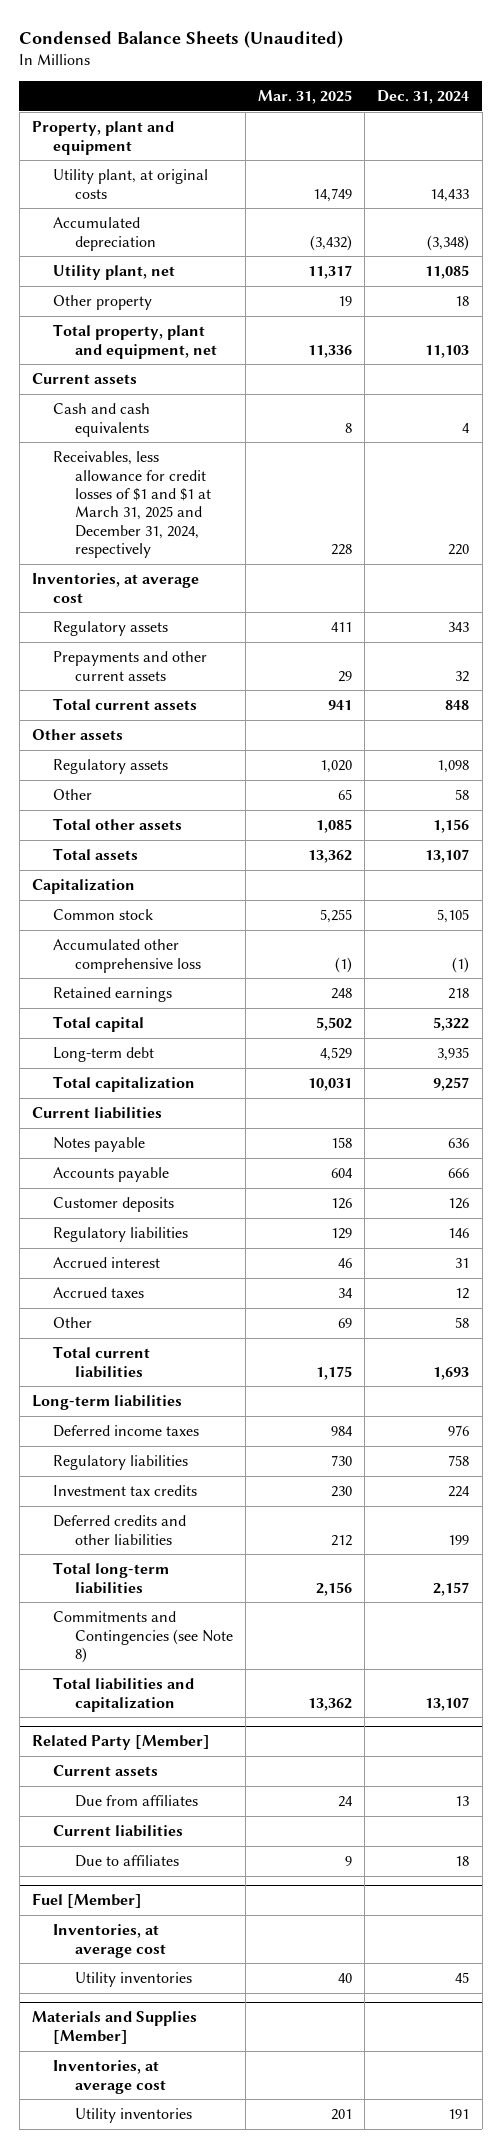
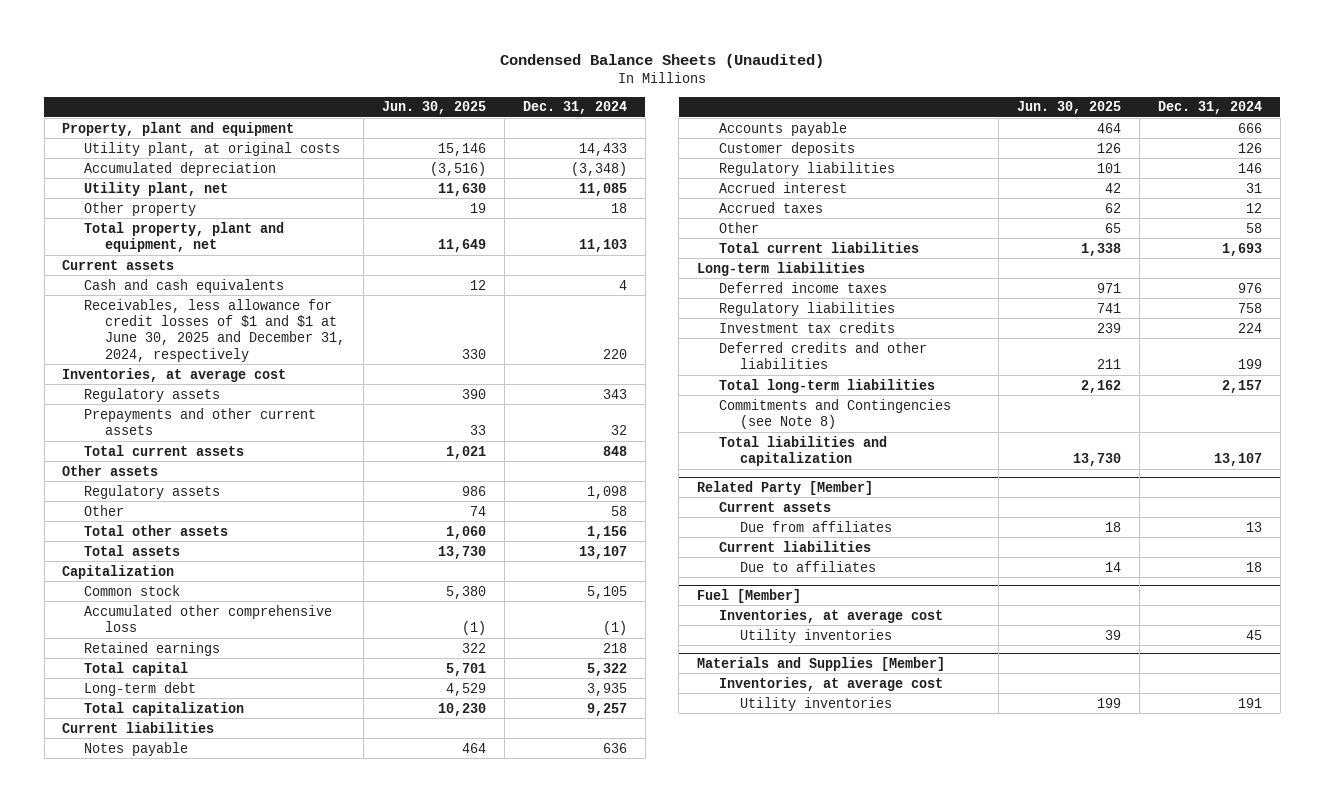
- | Mar. 31, 2025 | Dec. 31, 2024
+ | Jun. 30, 2025 | Dec. 31, 2024
- Receivables, less allowance for credit losses of $1 and $1 at March 31, 2025 and December 31, 2024, respectively | 228 | 220
+ Receivables, less allowance for credit losses of $1 and $1 at June 30, 2025 and December 31, 2024, respectively | 330 | 220

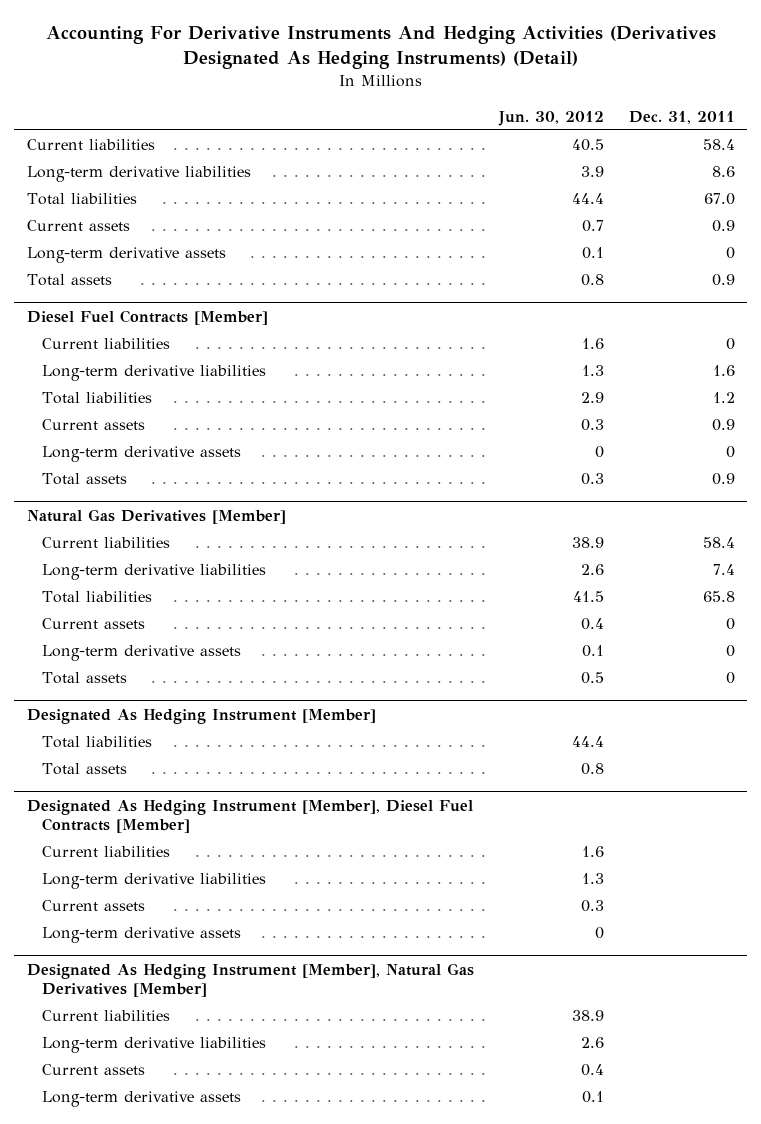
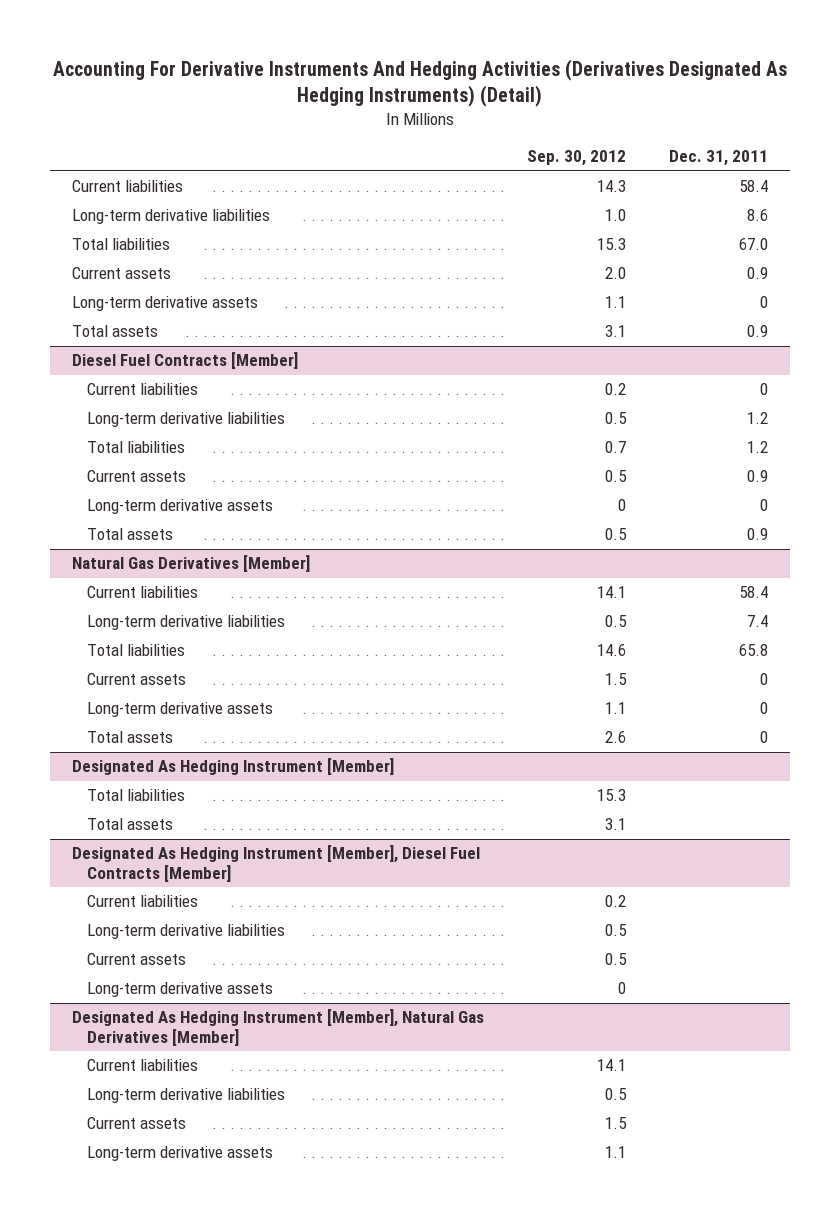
- | Jun. 30, 2012 | Dec. 31, 2011
+ | Sep. 30, 2012 | Dec. 31, 2011
@ Diesel Fuel Contracts [Member]
- Long-term derivative liabilities | 1.3 | 1.6
+ Long-term derivative liabilities | 0.5 | 1.2

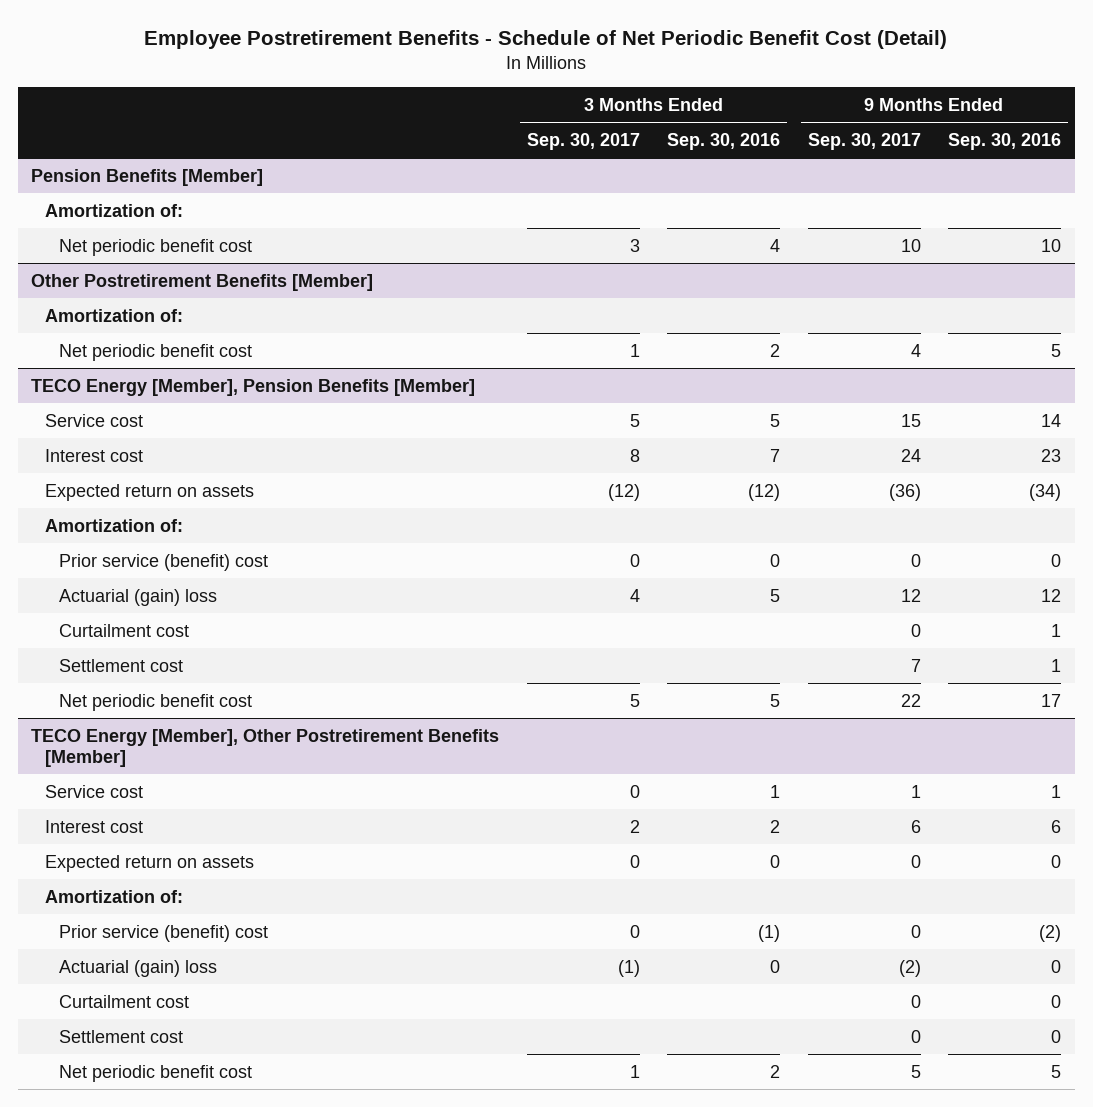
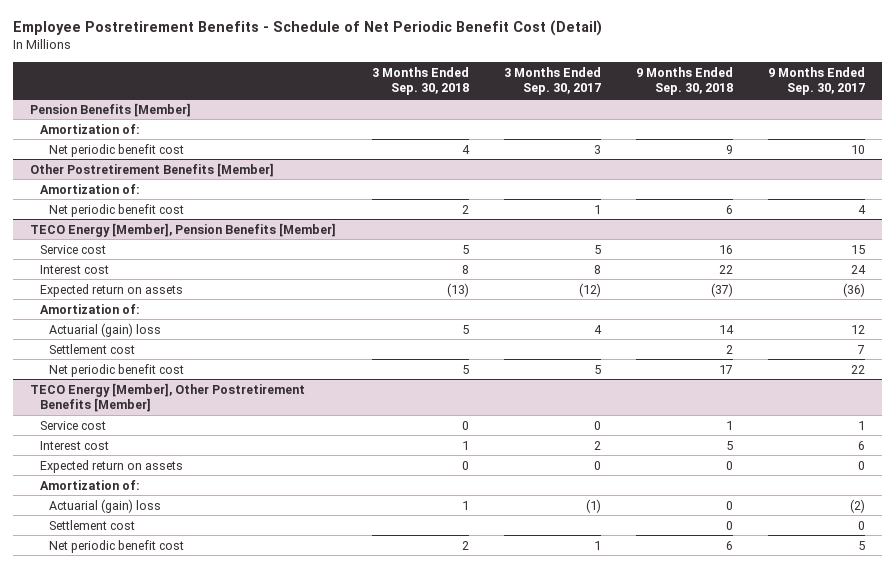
- | 3 Months Ended Sep. 30, 2017 | 3 Months Ended Sep. 30, 2016 | 9 Months Ended Sep. 30, 2017 | 9 Months Ended Sep. 30, 2016
+ | 3 Months Ended Sep. 30, 2018 | 3 Months Ended Sep. 30, 2017 | 9 Months Ended Sep. 30, 2018 | 9 Months Ended Sep. 30, 2017
@ TECO Energy [Member], Pension Benefits [Member]
- Prior service (benefit) cost | 0 | 0 | 0 | 0
- Curtailment cost | | | 0 | 1
@ TECO Energy [Member], Other Postretirement Benefits [Member]
- Prior service (benefit) cost | 0 | (1) | 0 | (2)
- Curtailment cost | | | 0 | 0

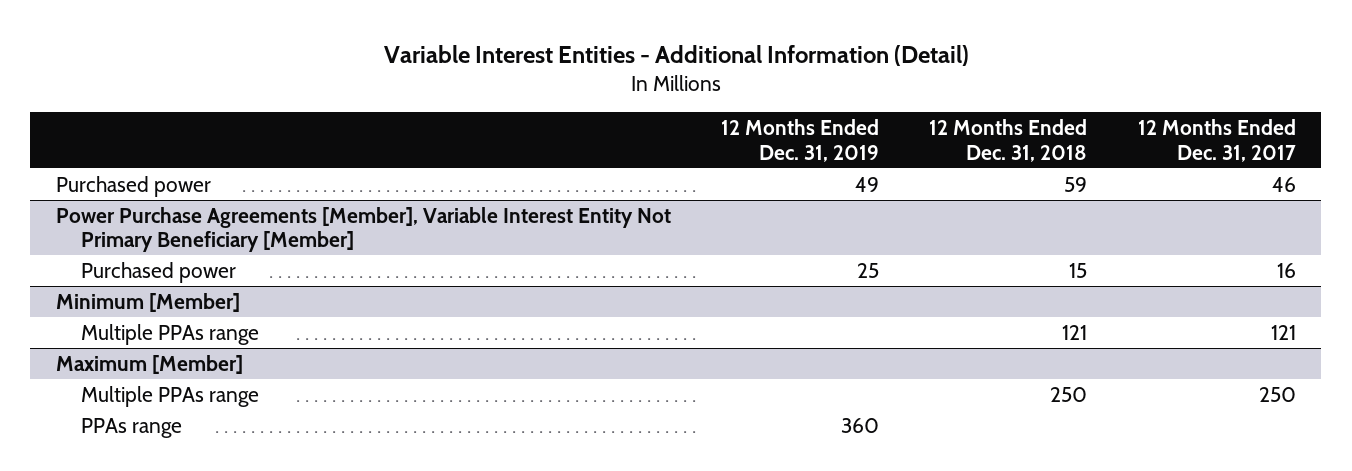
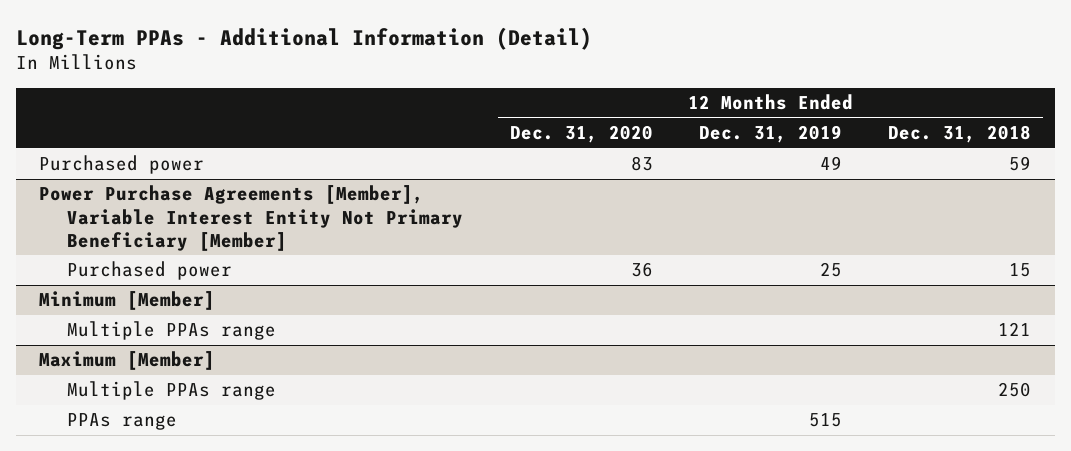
- Variable Interest Entities - Additional Information (Detail)
+ Long-Term PPAs - Additional Information (Detail)
- | 12 Months Ended Dec. 31, 2019 | 12 Months Ended Dec. 31, 2018 | 12 Months Ended Dec. 31, 2017
+ | 12 Months Ended Dec. 31, 2020 | 12 Months Ended Dec. 31, 2019 | 12 Months Ended Dec. 31, 2018
@ Maximum [Member]
- PPAs range | 360 | |
+ PPAs range | | 515 |

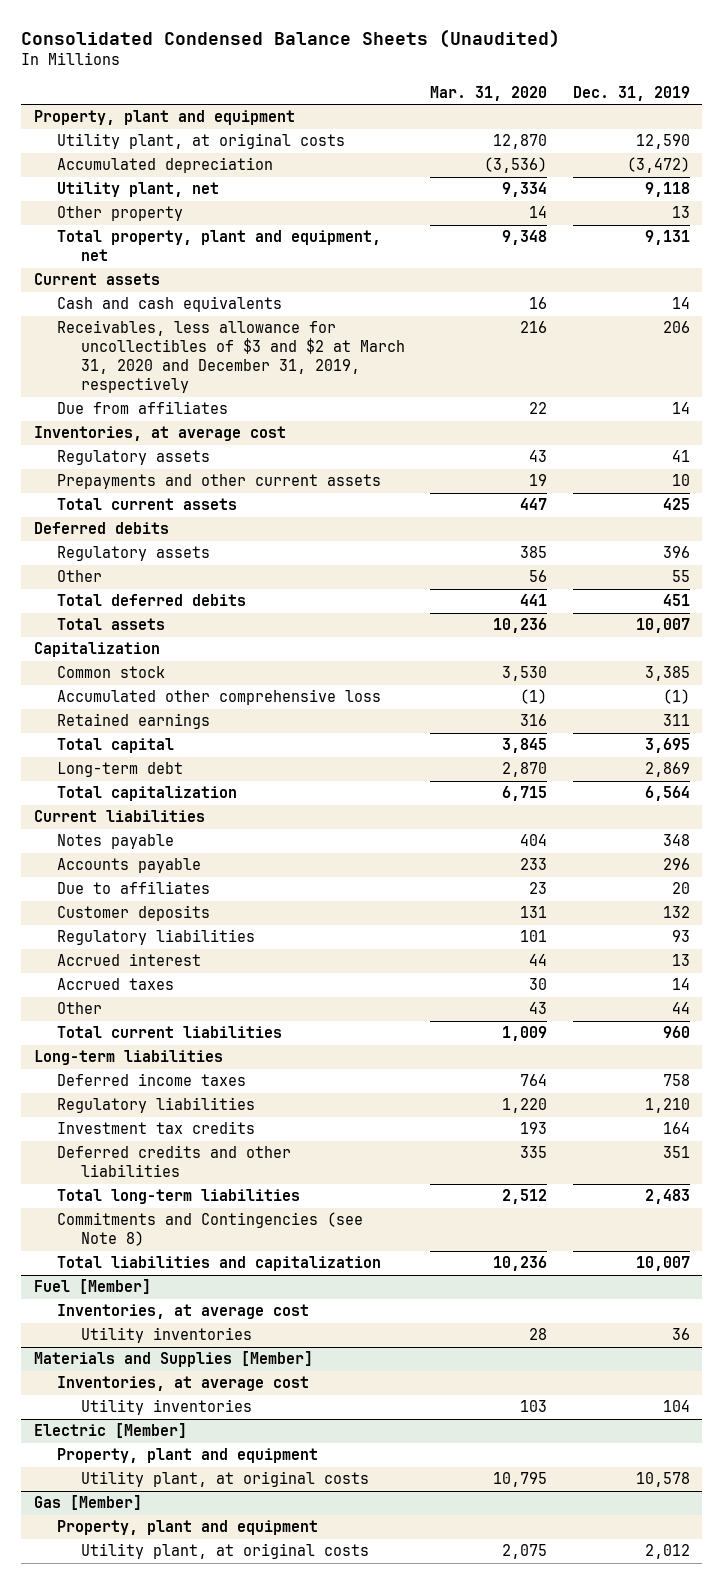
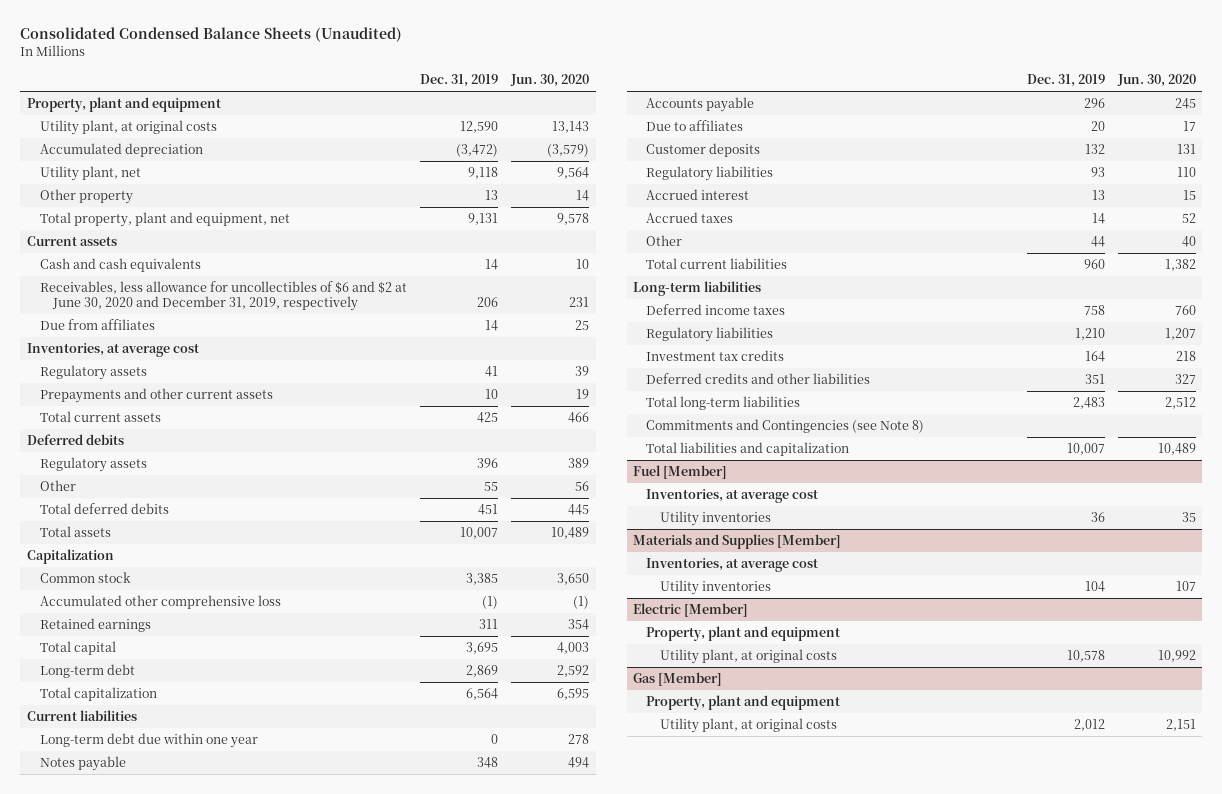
- | Mar. 31, 2020 | Dec. 31, 2019
+ | Dec. 31, 2019 | Jun. 30, 2020
- Receivables, less allowance for uncollectibles of $3 and $2 at March 31, 2020 and December 31, 2019, respectively | 216 | 206
+ Receivables, less allowance for uncollectibles of $6 and $2 at June 30, 2020 and December 31, 2019, respectively | 206 | 231
+ Long-term debt due within one year | 0 | 278

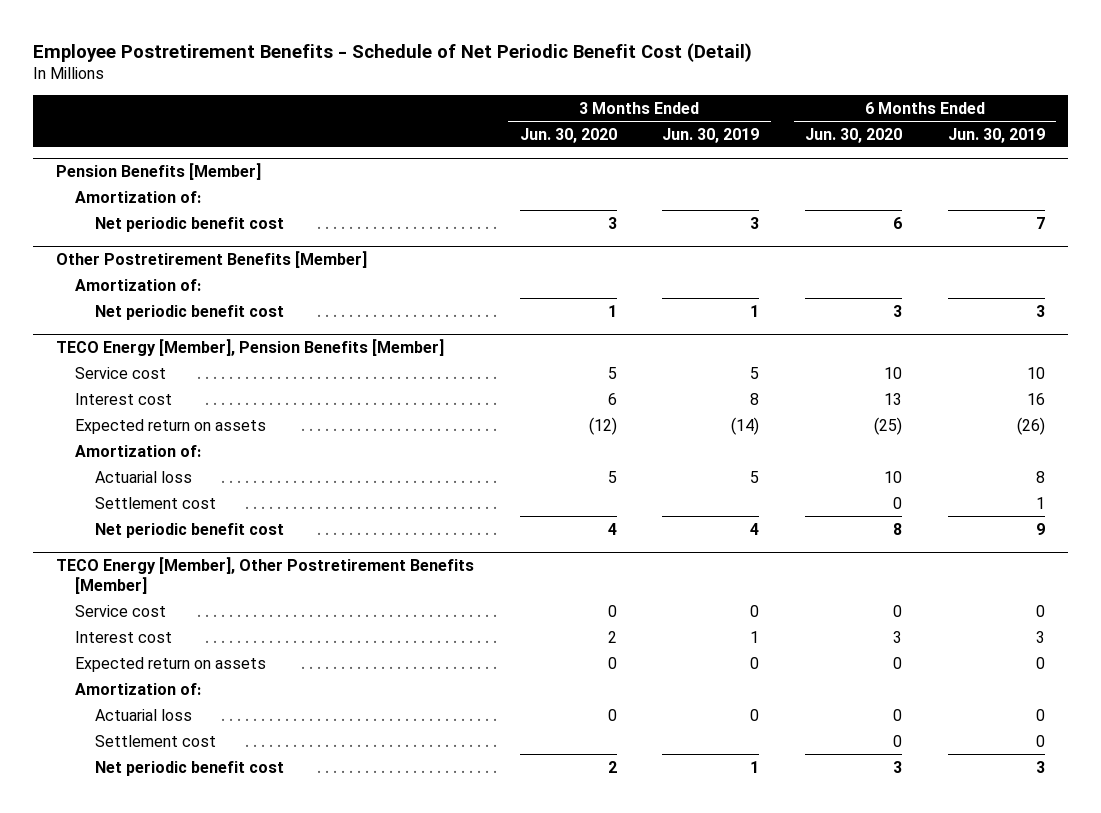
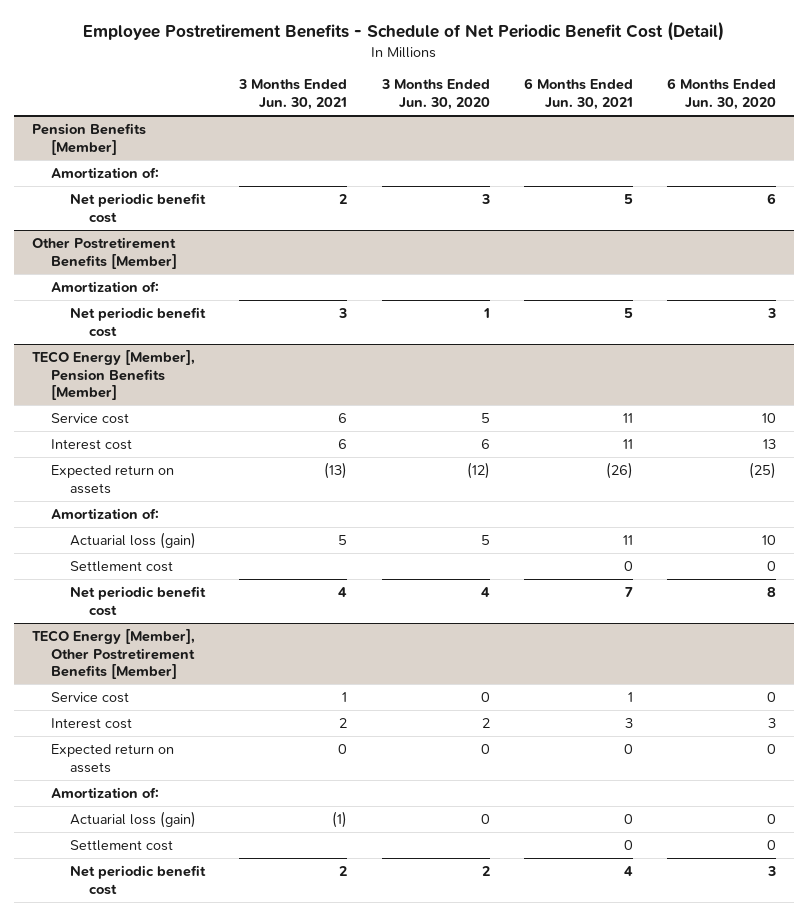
- | 3 Months Ended Jun. 30, 2020 | 3 Months Ended Jun. 30, 2019 | 6 Months Ended Jun. 30, 2020 | 6 Months Ended Jun. 30, 2019
+ | 3 Months Ended Jun. 30, 2021 | 3 Months Ended Jun. 30, 2020 | 6 Months Ended Jun. 30, 2021 | 6 Months Ended Jun. 30, 2020
@ TECO Energy [Member], Pension Benefits [Member]
- Actuarial loss | 5 | 5 | 10 | 8
+ Actuarial loss (gain) | 5 | 5 | 11 | 10
@ TECO Energy [Member], Other Postretirement Benefits [Member]
- Actuarial loss | 0 | 0 | 0 | 0
+ Actuarial loss (gain) | (1) | 0 | 0 | 0

